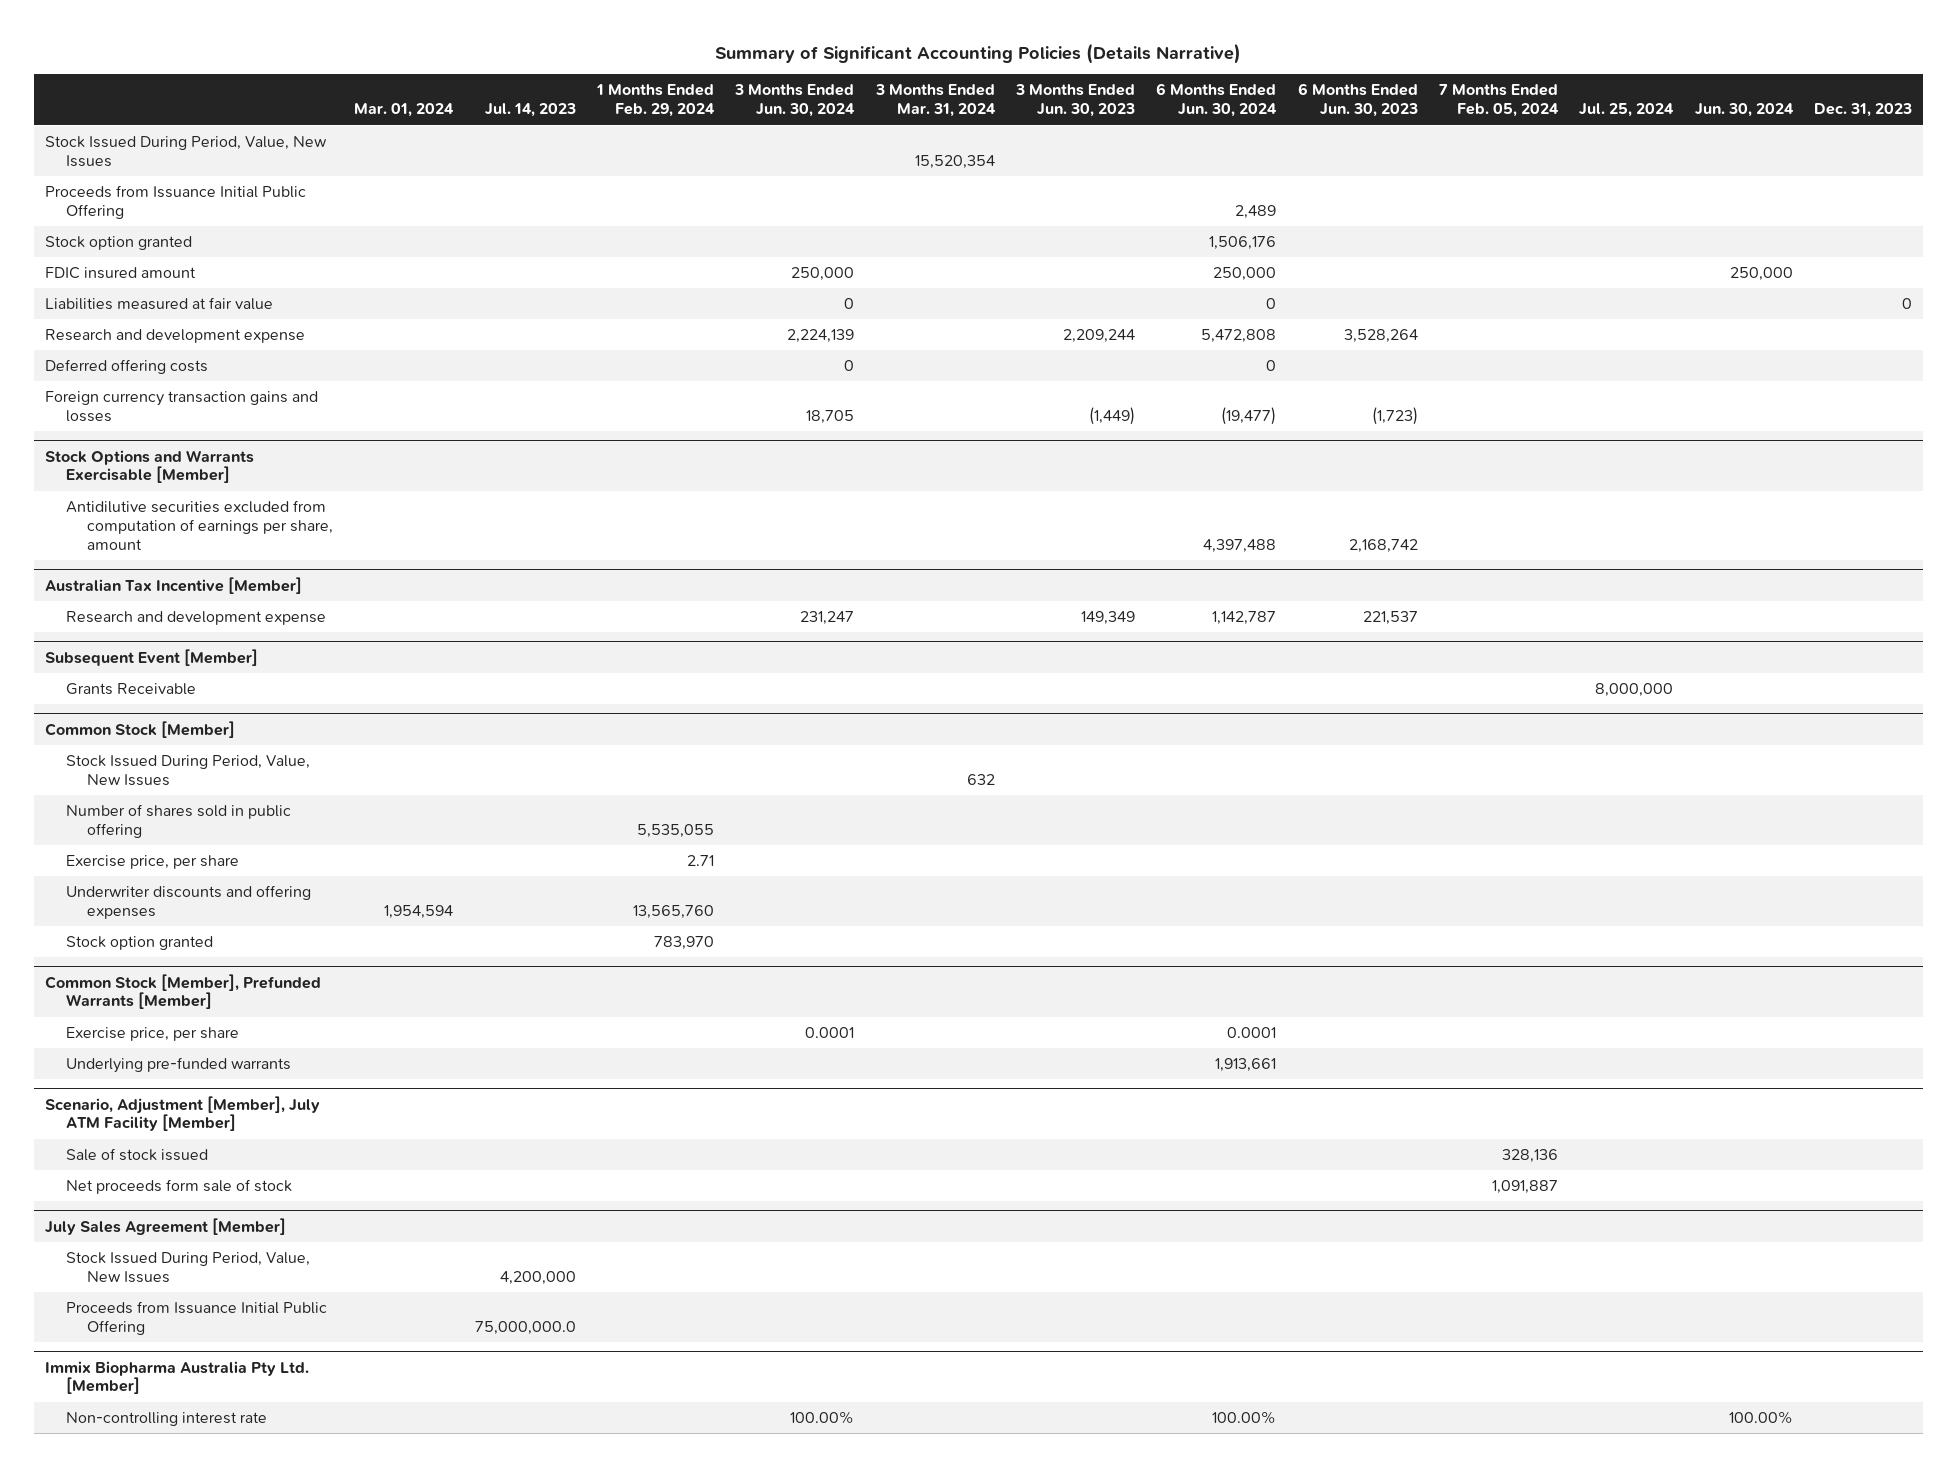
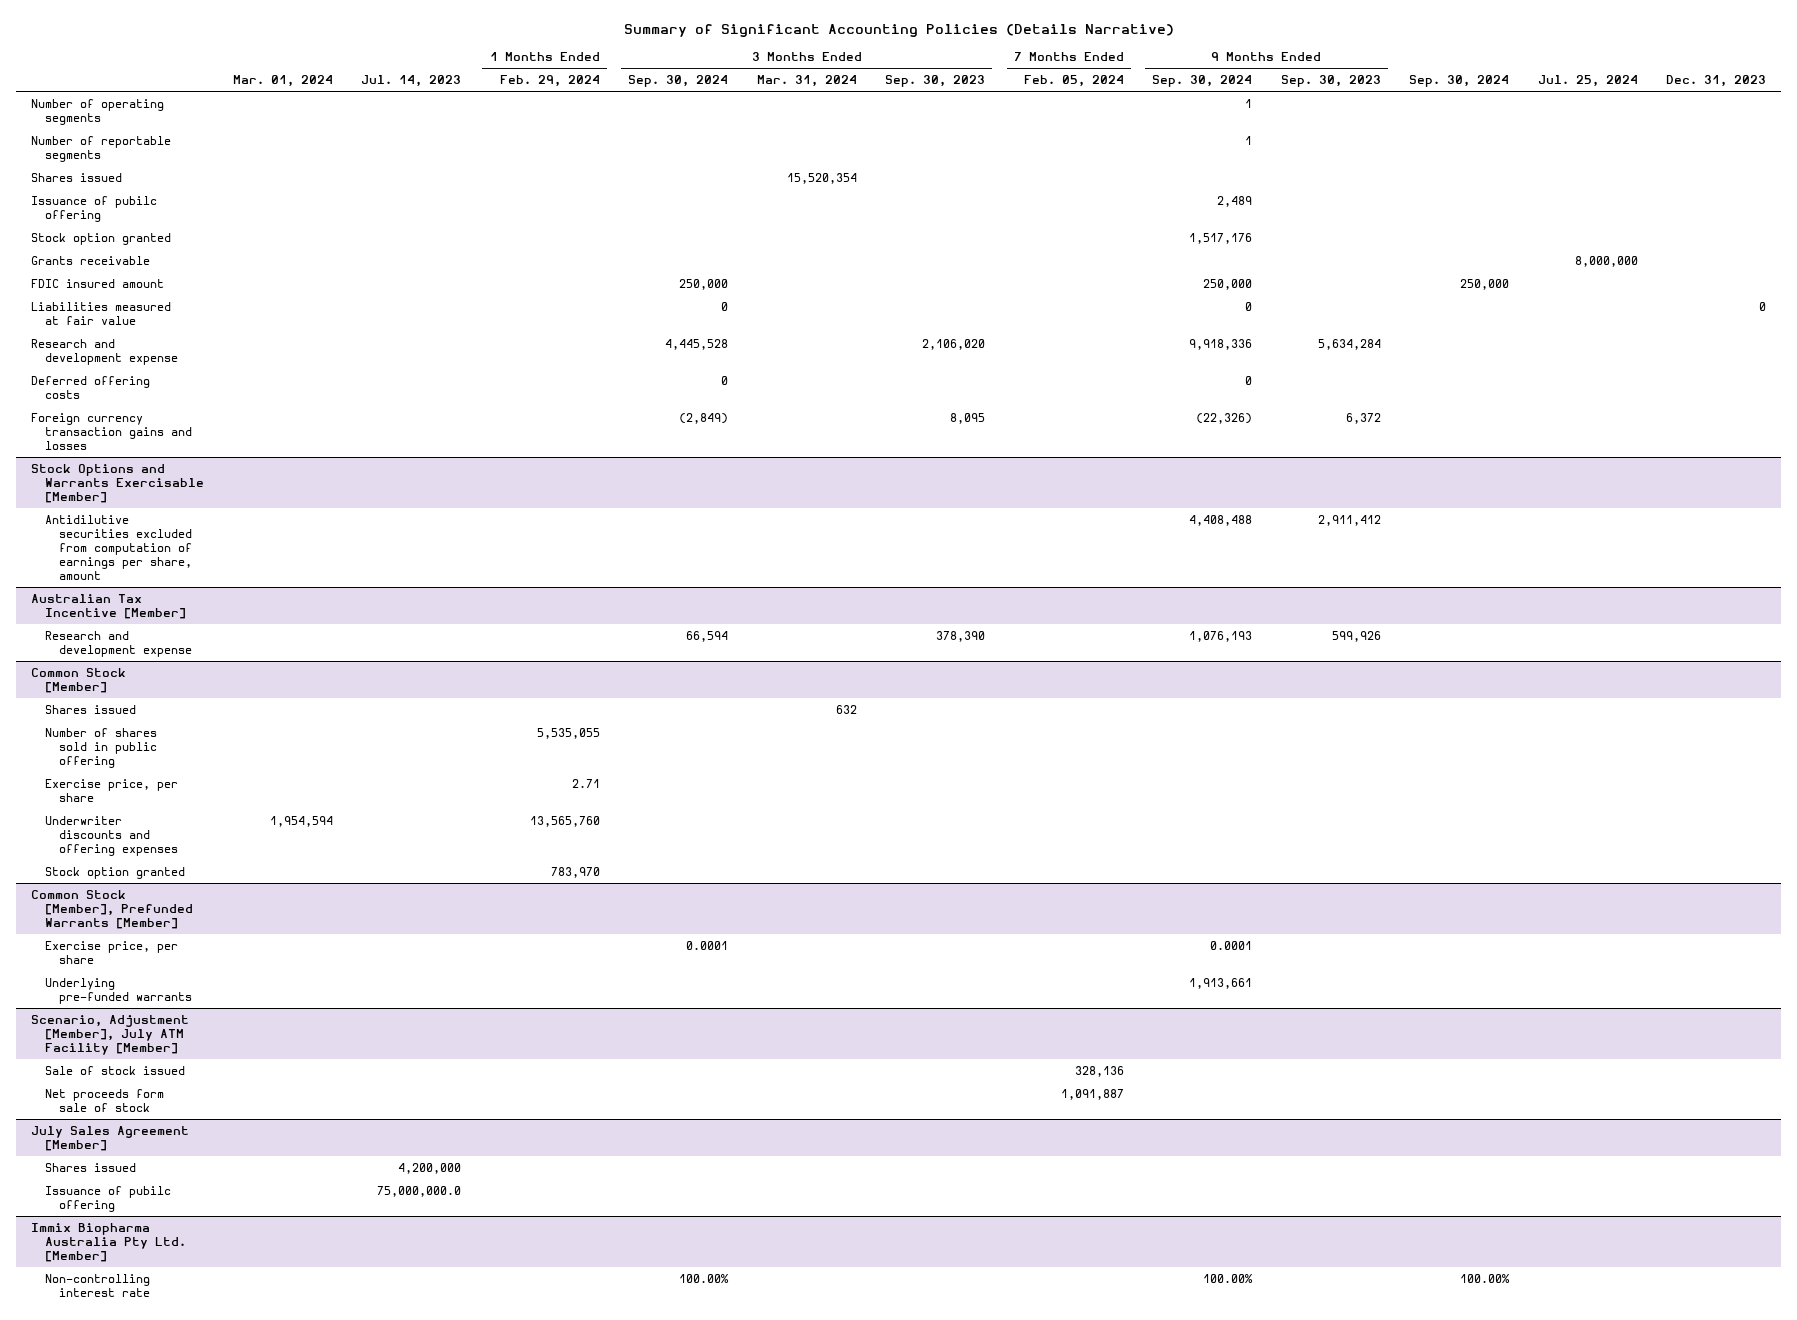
- | Mar. 01, 2024 | Jul. 14, 2023 | 1 Months Ended Feb. 29, 2024 | 3 Months Ended Jun. 30, 2024 | 3 Months Ended Mar. 31, 2024 | 3 Months Ended Jun. 30, 2023 | 6 Months Ended Jun. 30, 2024 | 6 Months Ended Jun. 30, 2023 | 7 Months Ended Feb. 05, 2024 | Jul. 25, 2024 | Jun. 30, 2024 | Dec. 31, 2023
+ | Mar. 01, 2024 | Jul. 14, 2023 | 1 Months Ended Feb. 29, 2024 | 3 Months Ended Sep. 30, 2024 | 3 Months Ended Mar. 31, 2024 | 3 Months Ended Sep. 30, 2023 | 7 Months Ended Feb. 05, 2024 | 9 Months Ended Sep. 30, 2024 | 9 Months Ended Sep. 30, 2023 | Sep. 30, 2024 | Jul. 25, 2024 | Dec. 31, 2023
- Stock Issued During Period, Value, New Issues | | | | | 15,520,354 | | | | | | |
- Proceeds from Issuance Initial Public Offering | | | | | | | 2,489 | | | | |
+ Number of operating segments | | | | | | | | 1 | | | |
+ Number of reportable segments | | | | | | | | 1 | | | |
+ Shares issued | | | | | 15,520,354 | | | | | | |
+ Issuance of pubilc offering | | | | | | | | 2,489 | | | |
+ Grants receivable | | | | | | | | | | | 8,000,000 |
- Subsequent Event [Member]
- Grants Receivable | | | | | | | | | | 8,000,000 | |
@ Common Stock [Member]
- Stock Issued During Period, Value, New Issues | | | | | 632 | | | | | | |
+ Shares issued | | | | | 632 | | | | | | |
@ July Sales Agreement [Member]
- Stock Issued During Period, Value, New Issues | | 4,200,000 | | | | | | | | | |
- Proceeds from Issuance Initial Public Offering | | 75,000,000.0 | | | | | | | | | |
+ Shares issued | | 4,200,000 | | | | | | | | | |
+ Issuance of pubilc offering | | 75,000,000.0 | | | | | | | | | |

